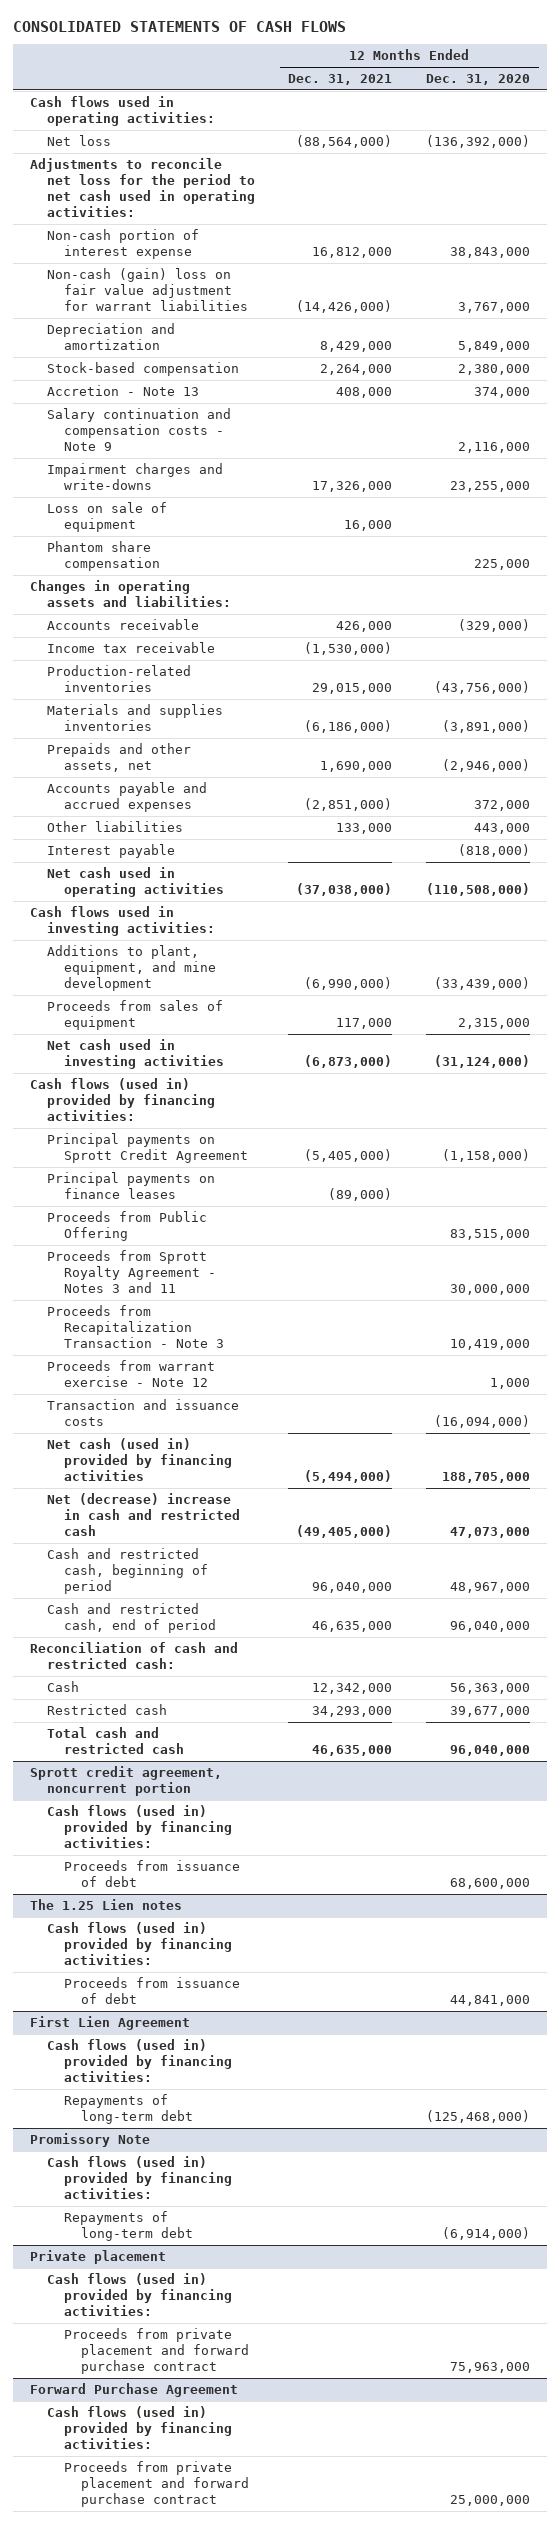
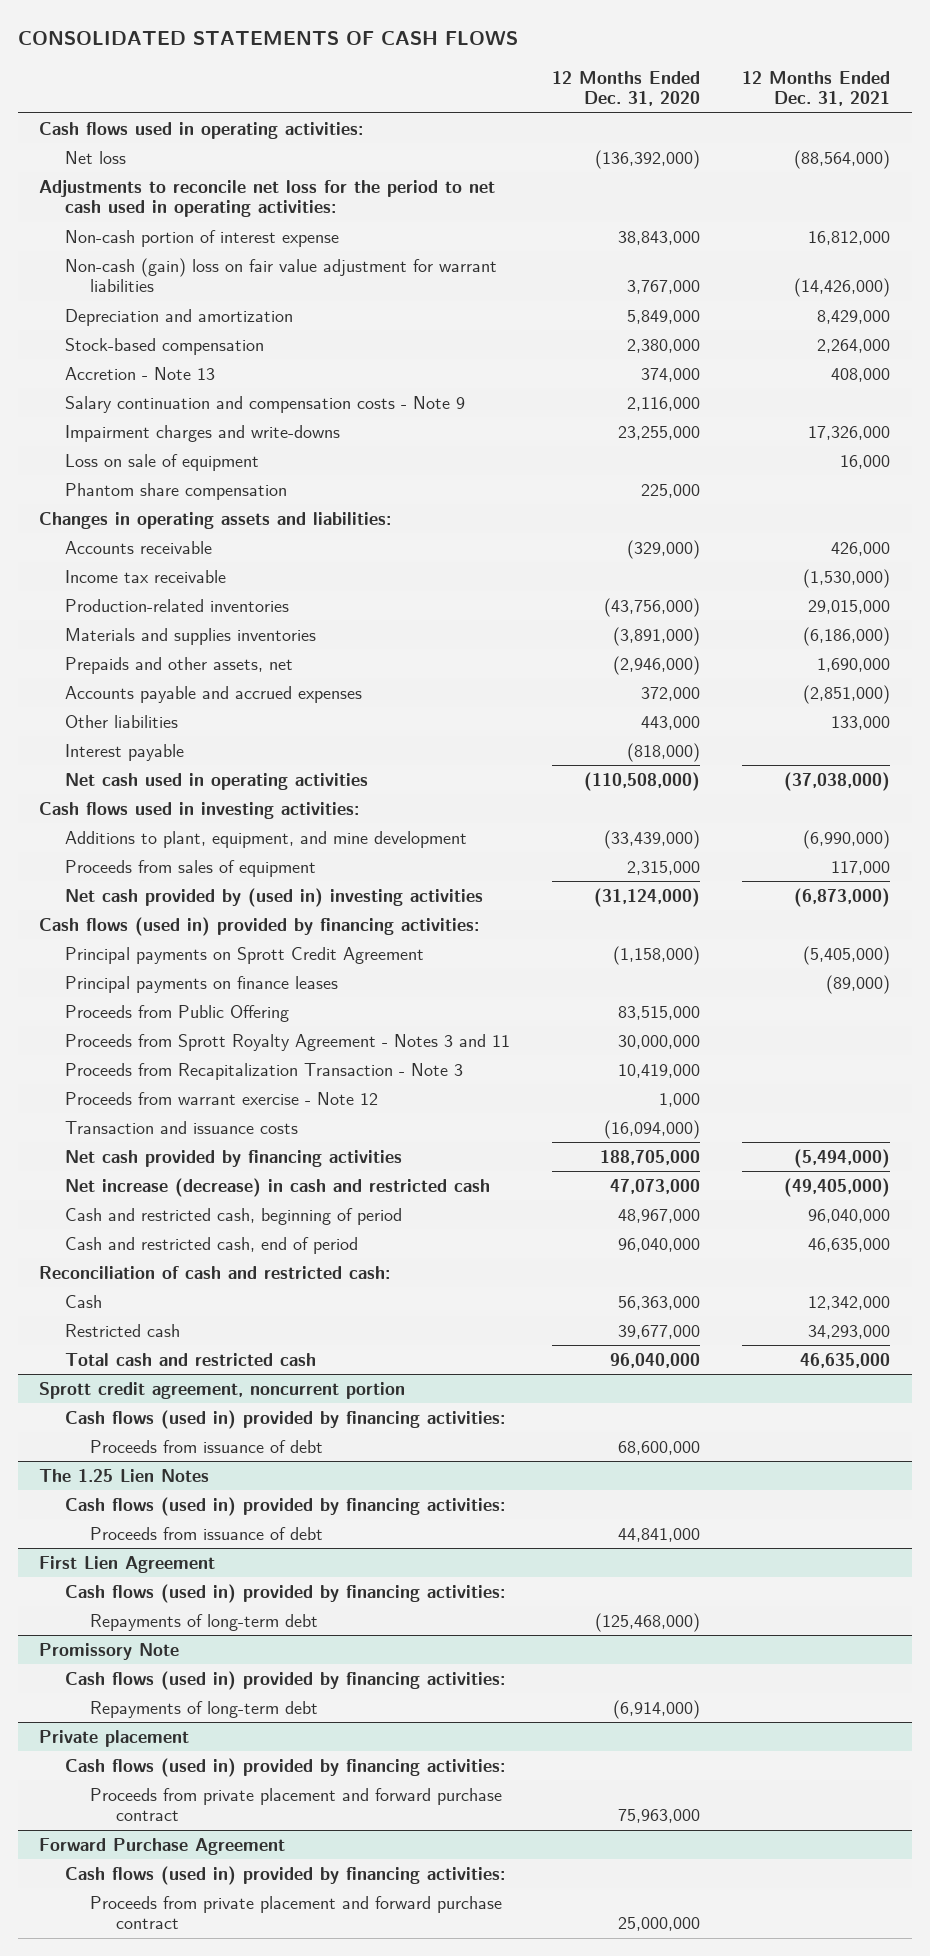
- | 12 Months Ended Dec. 31, 2021 | 12 Months Ended Dec. 31, 2020
+ | 12 Months Ended Dec. 31, 2020 | 12 Months Ended Dec. 31, 2021
- Net cash used in investing activities | (6,873,000) | (31,124,000)
+ Net cash provided by (used in) investing activities | (31,124,000) | (6,873,000)
- Net cash (used in) provided by financing activities | (5,494,000) | 188,705,000
- Net (decrease) increase in cash and restricted cash | (49,405,000) | 47,073,000
+ Net cash provided by financing activities | 188,705,000 | (5,494,000)
+ Net increase (decrease) in cash and restricted cash | 47,073,000 | (49,405,000)
- The 1.25 Lien notes
+ The 1.25 Lien Notes

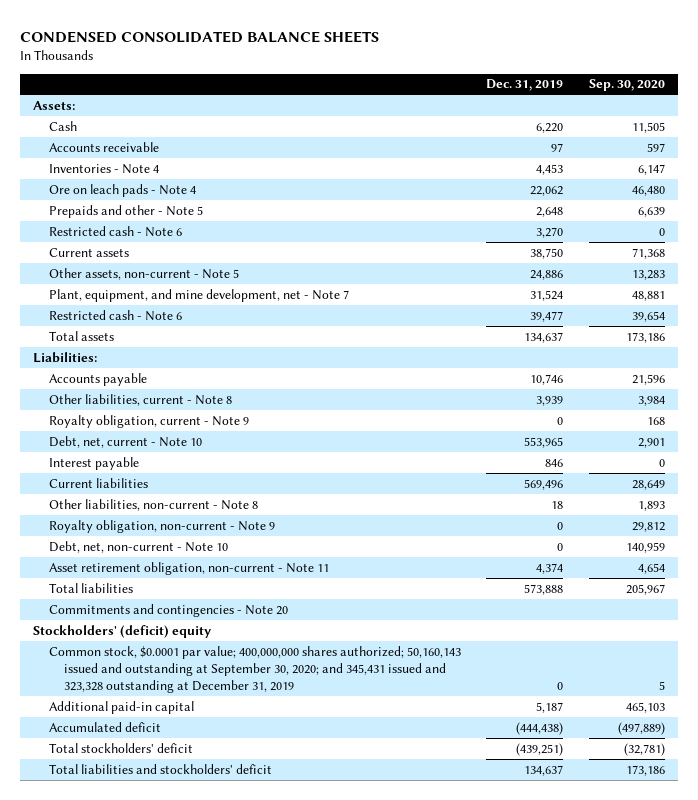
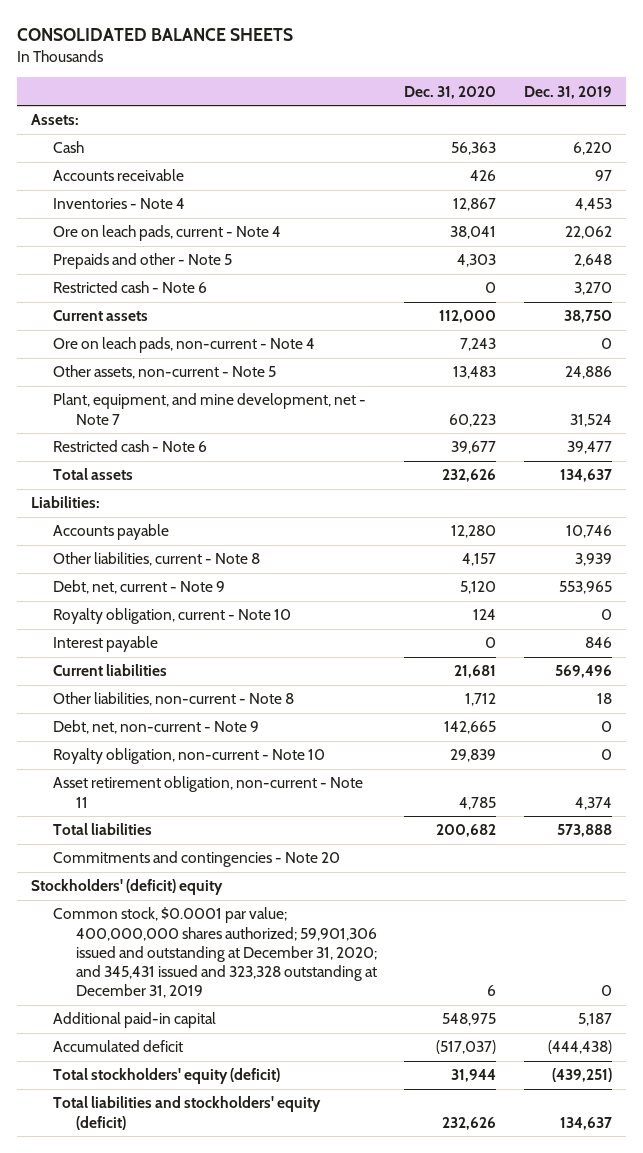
- CONDENSED CONSOLIDATED BALANCE SHEETS
+ CONSOLIDATED BALANCE SHEETS
- | Dec. 31, 2019 | Sep. 30, 2020
+ | Dec. 31, 2020 | Dec. 31, 2019
- Ore on leach pads - Note 4 | 22,062 | 46,480
+ Ore on leach pads, current - Note 4 | 38,041 | 22,062
+ Ore on leach pads, non-current - Note 4 | 7,243 | 0
- Royalty obligation, current - Note 9 | 0 | 168
- Debt, net, current - Note 10 | 553,965 | 2,901
+ Debt, net, current - Note 9 | 5,120 | 553,965
+ Royalty obligation, current - Note 10 | 124 | 0
- Royalty obligation, non-current - Note 9 | 0 | 29,812
- Debt, net, non-current - Note 10 | 0 | 140,959
+ Debt, net, non-current - Note 9 | 142,665 | 0
+ Royalty obligation, non-current - Note 10 | 29,839 | 0
- Common stock, $0.0001 par value; 400,000,000 shares authorized; 50,160,143 issued and outstanding at September 30, 2020; and 345,431 issued and 323,328 outstanding at December 31, 2019 | 0 | 5
+ Common stock, $0.0001 par value; 400,000,000 shares authorized; 59,901,306 issued and outstanding at December 31, 2020; and 345,431 issued and 323,328 outstanding at December 31, 2019 | 6 | 0
- Total stockholders' deficit | (439,251) | (32,781)
- Total liabilities and stockholders' deficit | 134,637 | 173,186
+ Total stockholders' equity (deficit) | 31,944 | (439,251)
+ Total liabilities and stockholders' equity (deficit) | 232,626 | 134,637

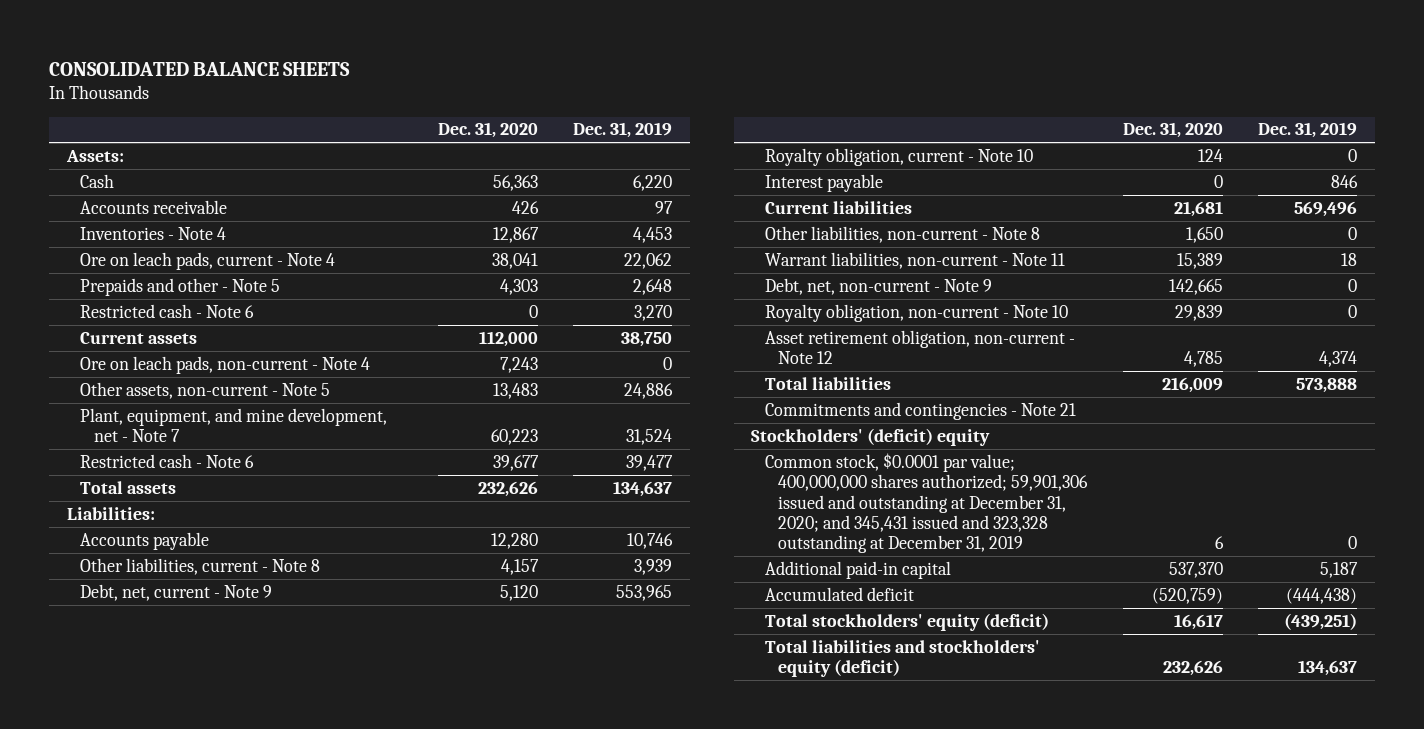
- Other liabilities, non-current - Note 8 | 1,712 | 18
+ Other liabilities, non-current - Note 8 | 1,650 | 0
+ Warrant liabilities, non-current - Note 11 | 15,389 | 18
- Asset retirement obligation, non-current - Note 11 | 4,785 | 4,374
- Total liabilities | 200,682 | 573,888
- Commitments and contingencies - Note 20
+ Asset retirement obligation, non-current - Note 12 | 4,785 | 4,374
+ Total liabilities | 216,009 | 573,888
+ Commitments and contingencies - Note 21
- Additional paid-in capital | 548,975 | 5,187
- Accumulated deficit | (517,037) | (444,438)
- Total stockholders' equity (deficit) | 31,944 | (439,251)
+ Additional paid-in capital | 537,370 | 5,187
+ Accumulated deficit | (520,759) | (444,438)
+ Total stockholders' equity (deficit) | 16,617 | (439,251)

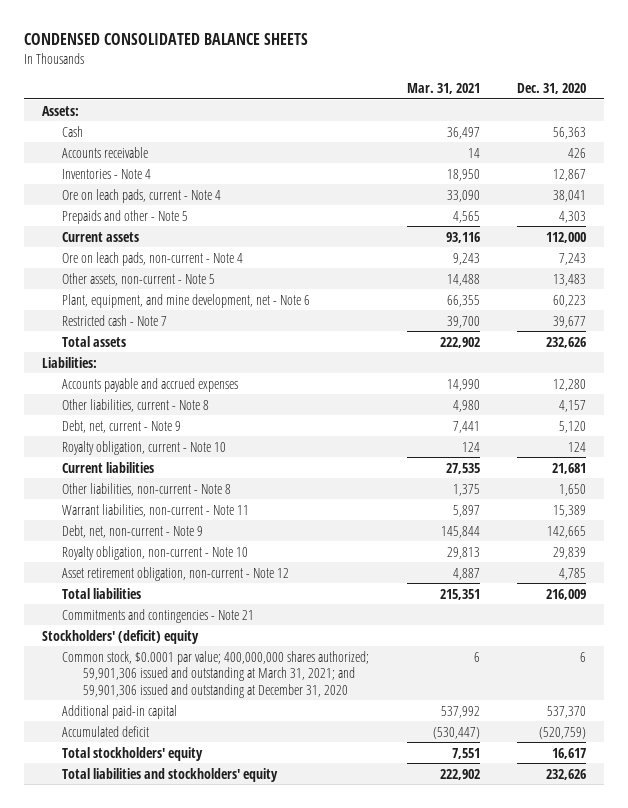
- CONSOLIDATED BALANCE SHEETS
+ CONDENSED CONSOLIDATED BALANCE SHEETS
- | Dec. 31, 2020 | Dec. 31, 2019
+ | Mar. 31, 2021 | Dec. 31, 2020
- Restricted cash - Note 6 | 0 | 3,270
- Plant, equipment, and mine development, net - Note 7 | 60,223 | 31,524
- Restricted cash - Note 6 | 39,677 | 39,477
+ Plant, equipment, and mine development, net - Note 6 | 66,355 | 60,223
+ Restricted cash - Note 7 | 39,700 | 39,677
- Accounts payable | 12,280 | 10,746
+ Accounts payable and accrued expenses | 14,990 | 12,280
- Interest payable | 0 | 846
- Common stock, $0.0001 par value; 400,000,000 shares authorized; 59,901,306 issued and outstanding at December 31, 2020; and 345,431 issued and 323,328 outstanding at December 31, 2019 | 6 | 0
+ Common stock, $0.0001 par value; 400,000,000 shares authorized; 59,901,306 issued and outstanding at March 31, 2021; and 59,901,306 issued and outstanding at December 31, 2020 | 6 | 6
- Total stockholders' equity (deficit) | 16,617 | (439,251)
- Total liabilities and stockholders' equity (deficit) | 232,626 | 134,637
+ Total stockholders' equity | 7,551 | 16,617
+ Total liabilities and stockholders' equity | 222,902 | 232,626

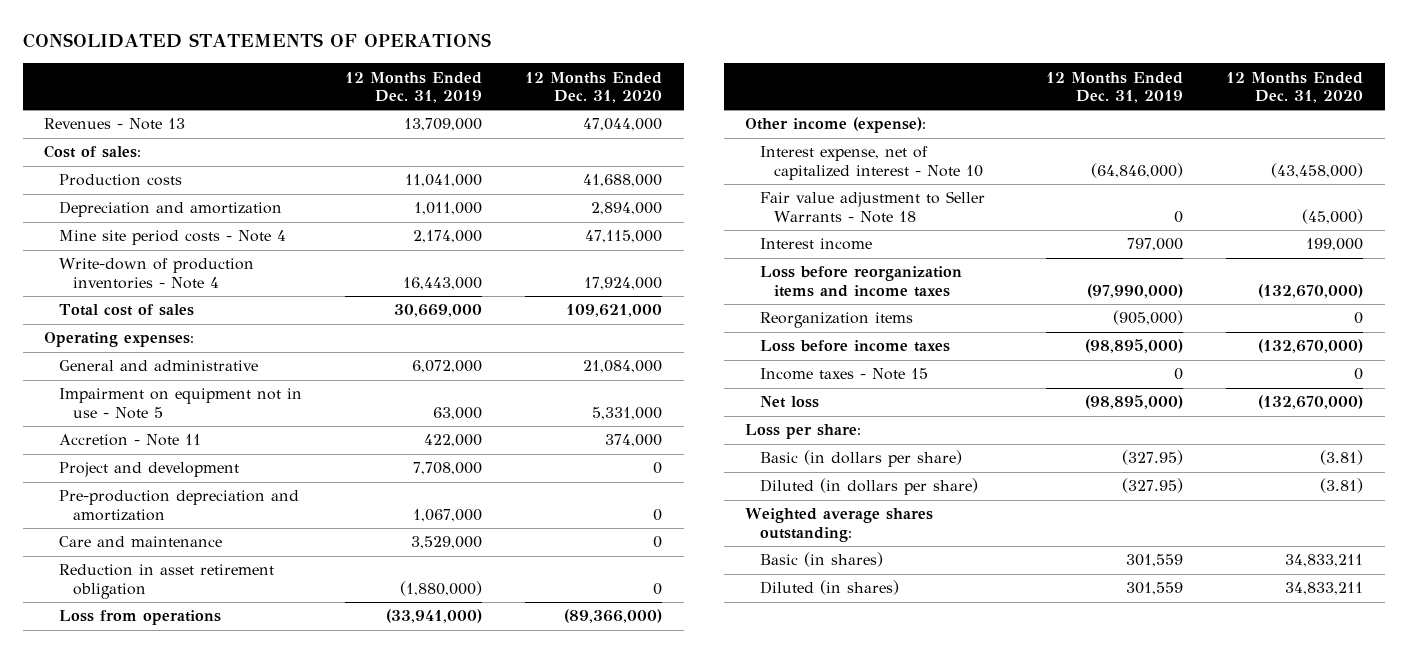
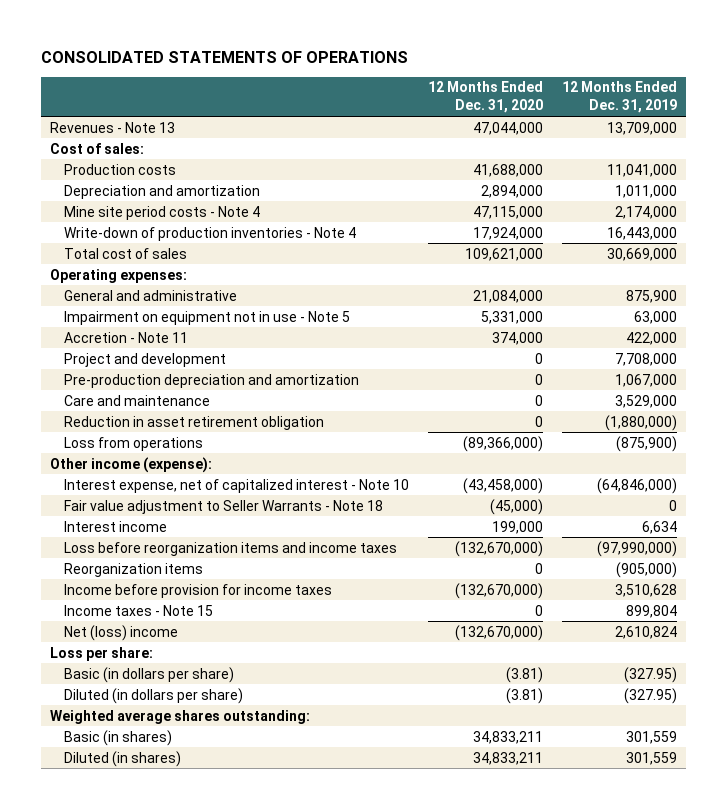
- | 12 Months Ended Dec. 31, 2019 | 12 Months Ended Dec. 31, 2020
+ | 12 Months Ended Dec. 31, 2020 | 12 Months Ended Dec. 31, 2019
- General and administrative | 6,072,000 | 21,084,000
+ General and administrative | 21,084,000 | 875,900
- Loss from operations | (33,941,000) | (89,366,000)
+ Loss from operations | (89,366,000) | (875,900)
- Interest income | 797,000 | 199,000
+ Interest income | 199,000 | 6,634
- Loss before income taxes | (98,895,000) | (132,670,000)
- Income taxes - Note 15 | 0 | 0
- Net loss | (98,895,000) | (132,670,000)
+ Income before provision for income taxes | (132,670,000) | 3,510,628
+ Income taxes - Note 15 | 0 | 899,804
+ Net (loss) income | (132,670,000) | 2,610,824

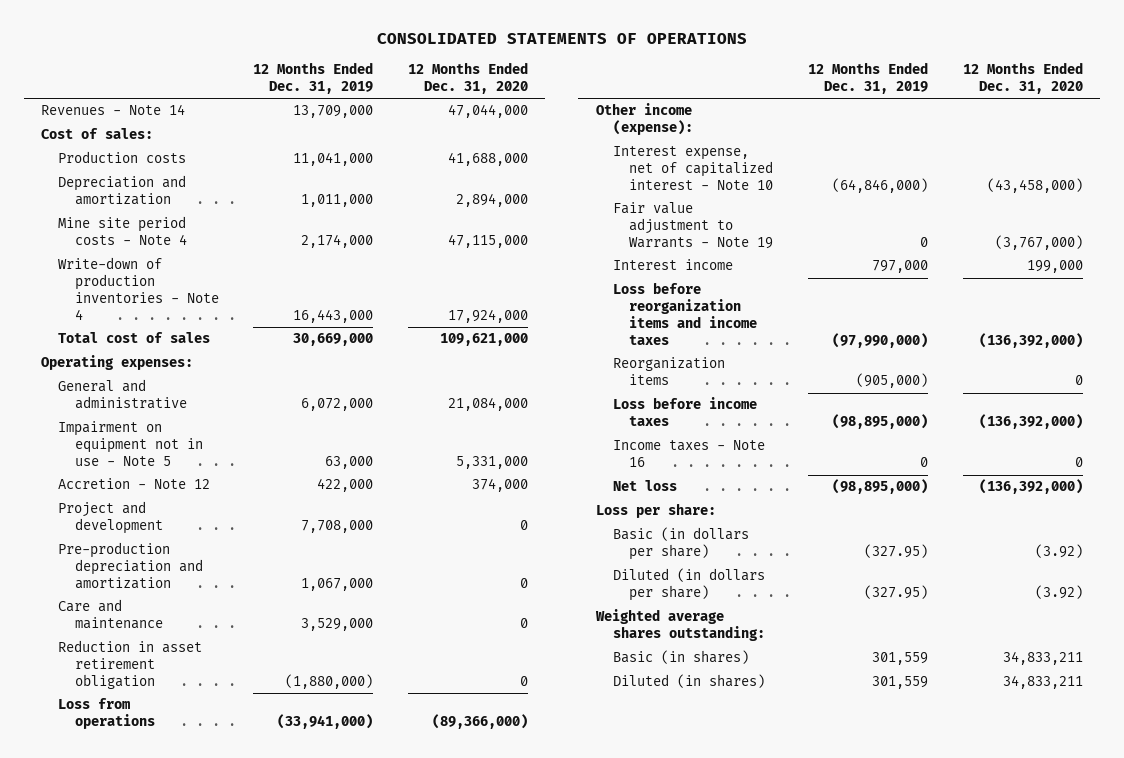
- | 12 Months Ended Dec. 31, 2020 | 12 Months Ended Dec. 31, 2019
+ | 12 Months Ended Dec. 31, 2019 | 12 Months Ended Dec. 31, 2020
- Revenues - Note 13 | 47,044,000 | 13,709,000
+ Revenues - Note 14 | 13,709,000 | 47,044,000
- General and administrative | 21,084,000 | 875,900
+ General and administrative | 6,072,000 | 21,084,000
- Accretion - Note 11 | 374,000 | 422,000
+ Accretion - Note 12 | 422,000 | 374,000
- Loss from operations | (89,366,000) | (875,900)
+ Loss from operations | (33,941,000) | (89,366,000)
- Fair value adjustment to Seller Warrants - Note 18 | (45,000) | 0
- Interest income | 199,000 | 6,634
- Loss before reorganization items and income taxes | (132,670,000) | (97,990,000)
+ Fair value adjustment to Warrants - Note 19 | 0 | (3,767,000)
+ Interest income | 797,000 | 199,000
+ Loss before reorganization items and income taxes | (97,990,000) | (136,392,000)
- Income before provision for income taxes | (132,670,000) | 3,510,628
- Income taxes - Note 15 | 0 | 899,804
- Net (loss) income | (132,670,000) | 2,610,824
+ Loss before income taxes | (98,895,000) | (136,392,000)
+ Income taxes - Note 16 | 0 | 0
+ Net loss | (98,895,000) | (136,392,000)
- Basic (in dollars per share) | (3.81) | (327.95)
- Diluted (in dollars per share) | (3.81) | (327.95)
+ Basic (in dollars per share) | (327.95) | (3.92)
+ Diluted (in dollars per share) | (327.95) | (3.92)

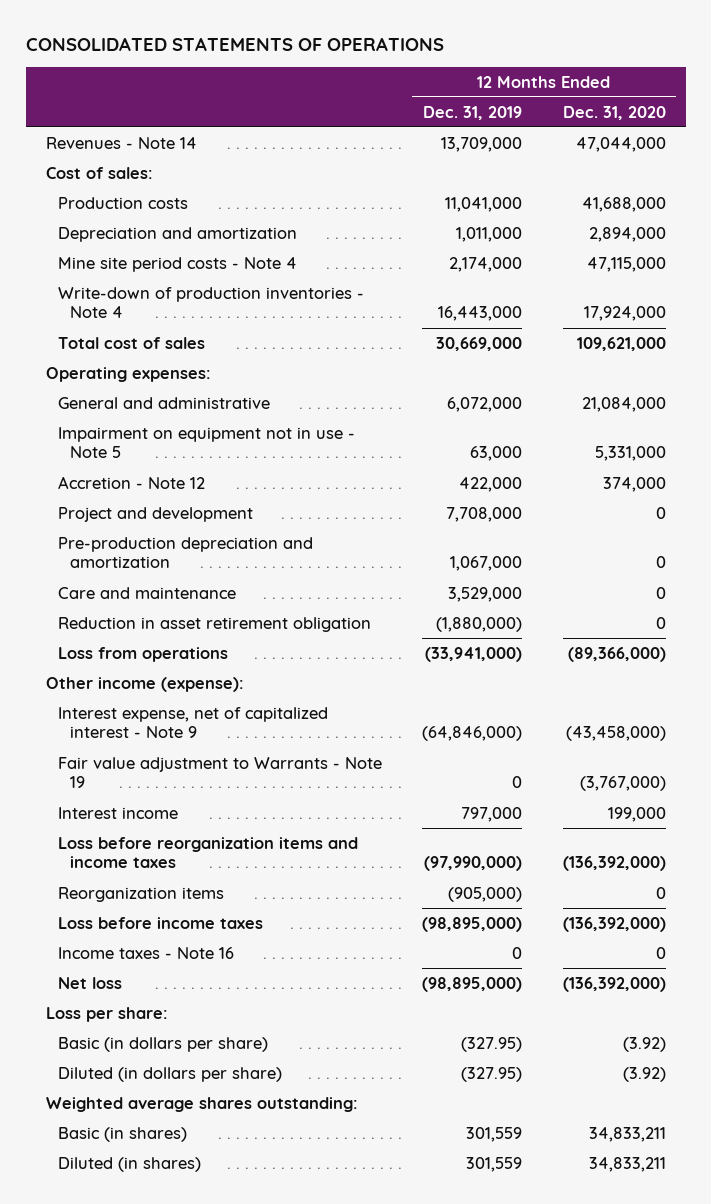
- Interest expense, net of capitalized interest - Note 10 | (64,846,000) | (43,458,000)
+ Interest expense, net of capitalized interest - Note 9 | (64,846,000) | (43,458,000)

